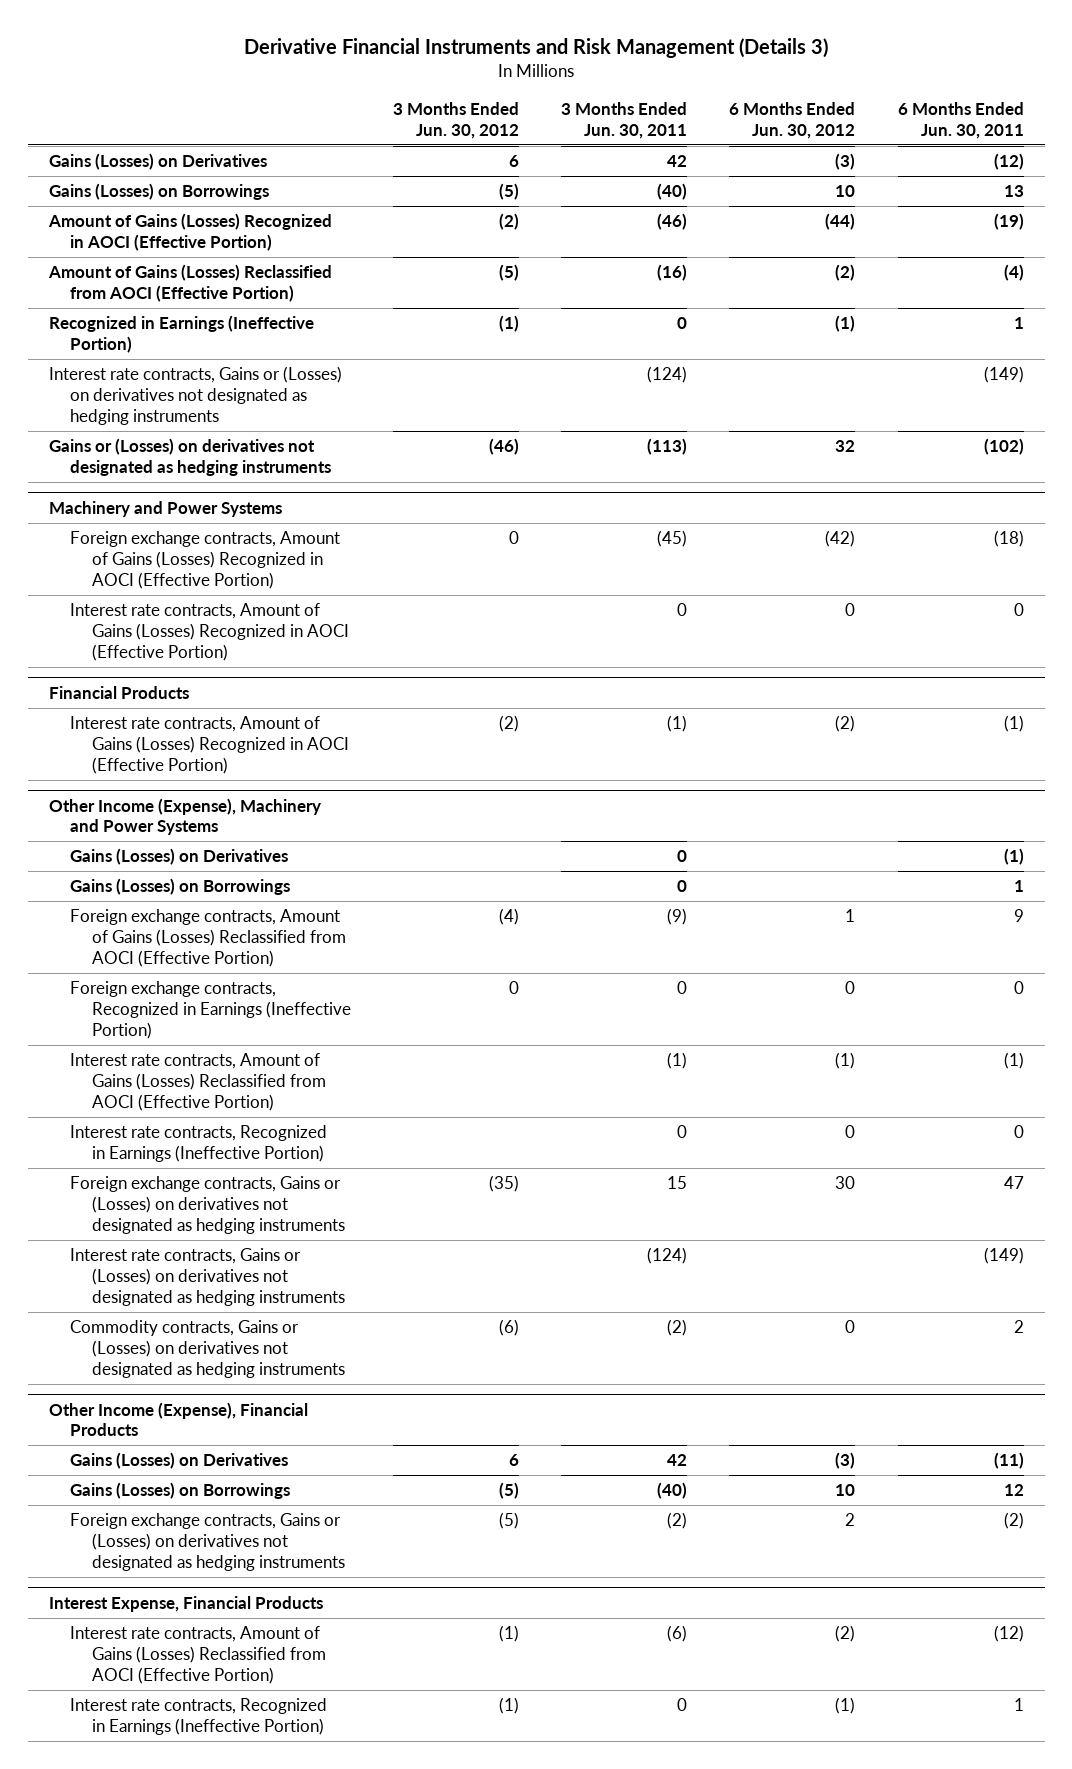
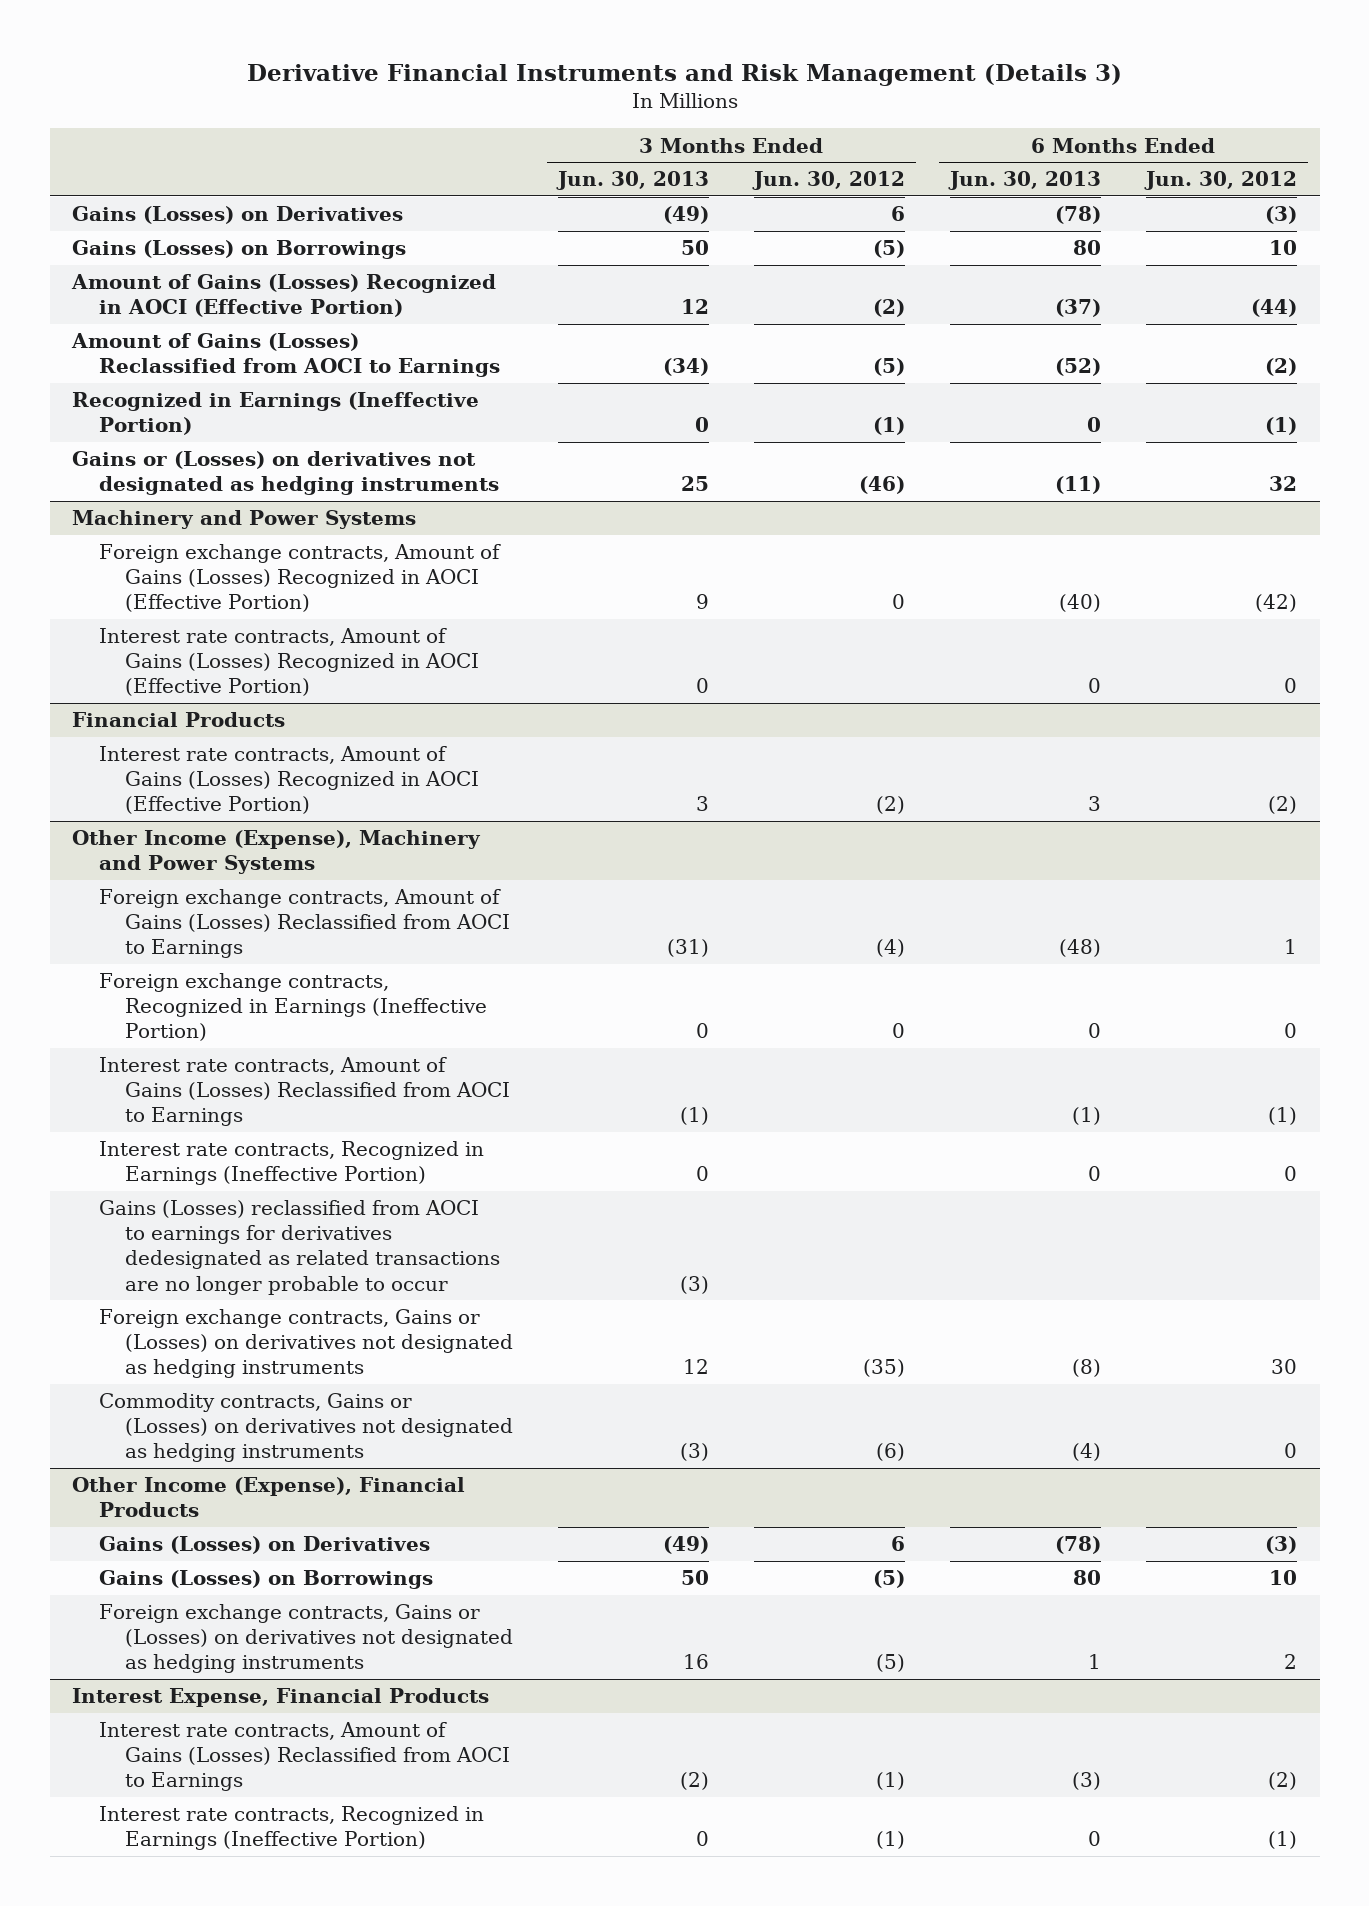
- | 3 Months Ended Jun. 30, 2012 | 3 Months Ended Jun. 30, 2011 | 6 Months Ended Jun. 30, 2012 | 6 Months Ended Jun. 30, 2011
+ | 3 Months Ended Jun. 30, 2013 | 3 Months Ended Jun. 30, 2012 | 6 Months Ended Jun. 30, 2013 | 6 Months Ended Jun. 30, 2012
- Amount of Gains (Losses) Reclassified from AOCI (Effective Portion) | (5) | (16) | (2) | (4)
+ Amount of Gains (Losses) Reclassified from AOCI to Earnings | (34) | (5) | (52) | (2)
- Interest rate contracts, Gains or (Losses) on derivatives not designated as hedging instruments | | (124) | | (149)
@ Other Income (Expense), Machinery and Power Systems
- Gains (Losses) on Derivatives | | 0 | | (1)
- Gains (Losses) on Borrowings | | 0 | | 1
- Foreign exchange contracts, Amount of Gains (Losses) Reclassified from AOCI (Effective Portion) | (4) | (9) | 1 | 9
+ Foreign exchange contracts, Amount of Gains (Losses) Reclassified from AOCI to Earnings | (31) | (4) | (48) | 1
- Interest rate contracts, Amount of Gains (Losses) Reclassified from AOCI (Effective Portion) | | (1) | (1) | (1)
+ Interest rate contracts, Amount of Gains (Losses) Reclassified from AOCI to Earnings | (1) | | (1) | (1)
+ Gains (Losses) reclassified from AOCI to earnings for derivatives dedesignated as related transactions are no longer probable to occur | (3) | | |
- Interest rate contracts, Gains or (Losses) on derivatives not designated as hedging instruments | | (124) | | (149)
@ Interest Expense, Financial Products
- Interest rate contracts, Amount of Gains (Losses) Reclassified from AOCI (Effective Portion) | (1) | (6) | (2) | (12)
+ Interest rate contracts, Amount of Gains (Losses) Reclassified from AOCI to Earnings | (2) | (1) | (3) | (2)

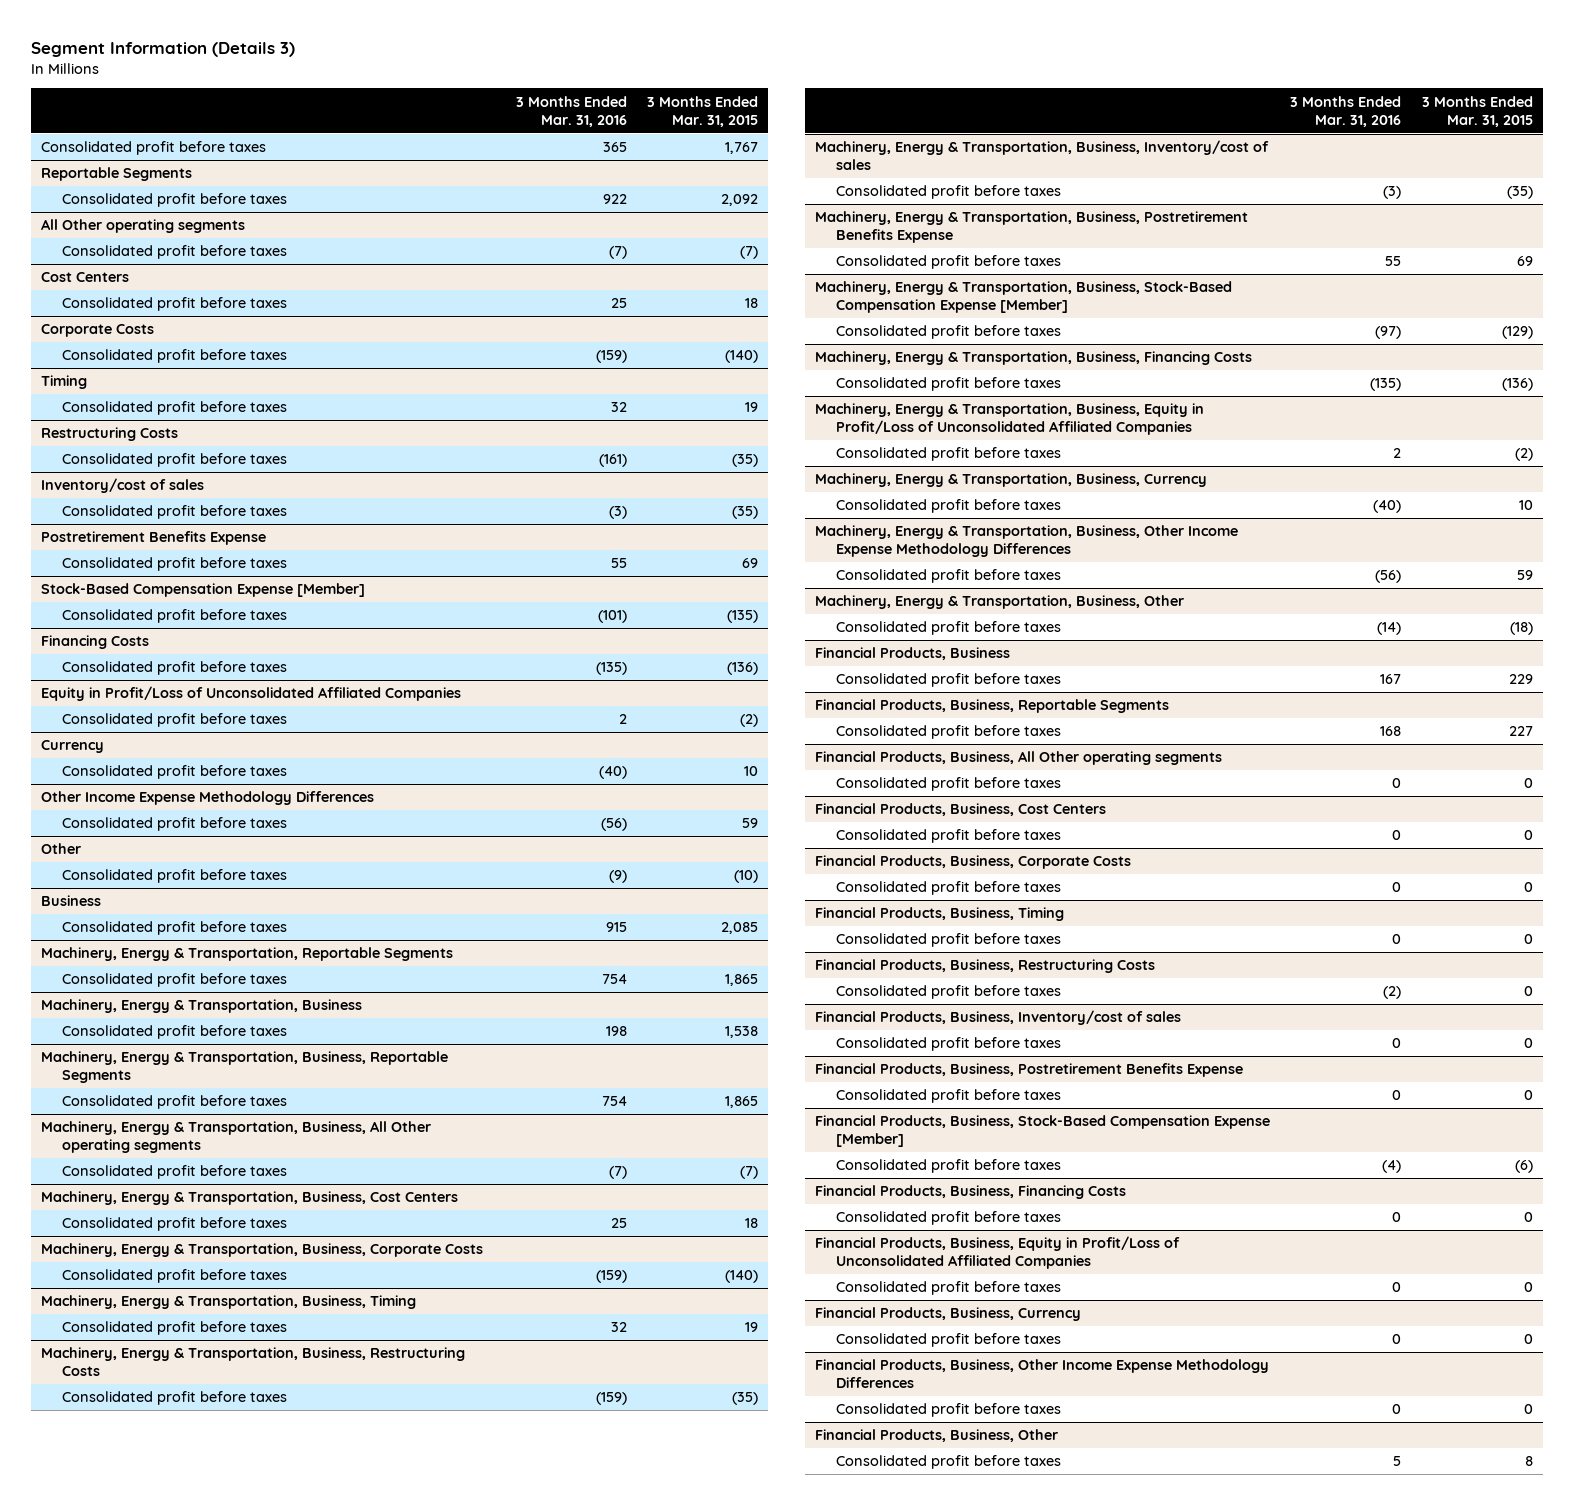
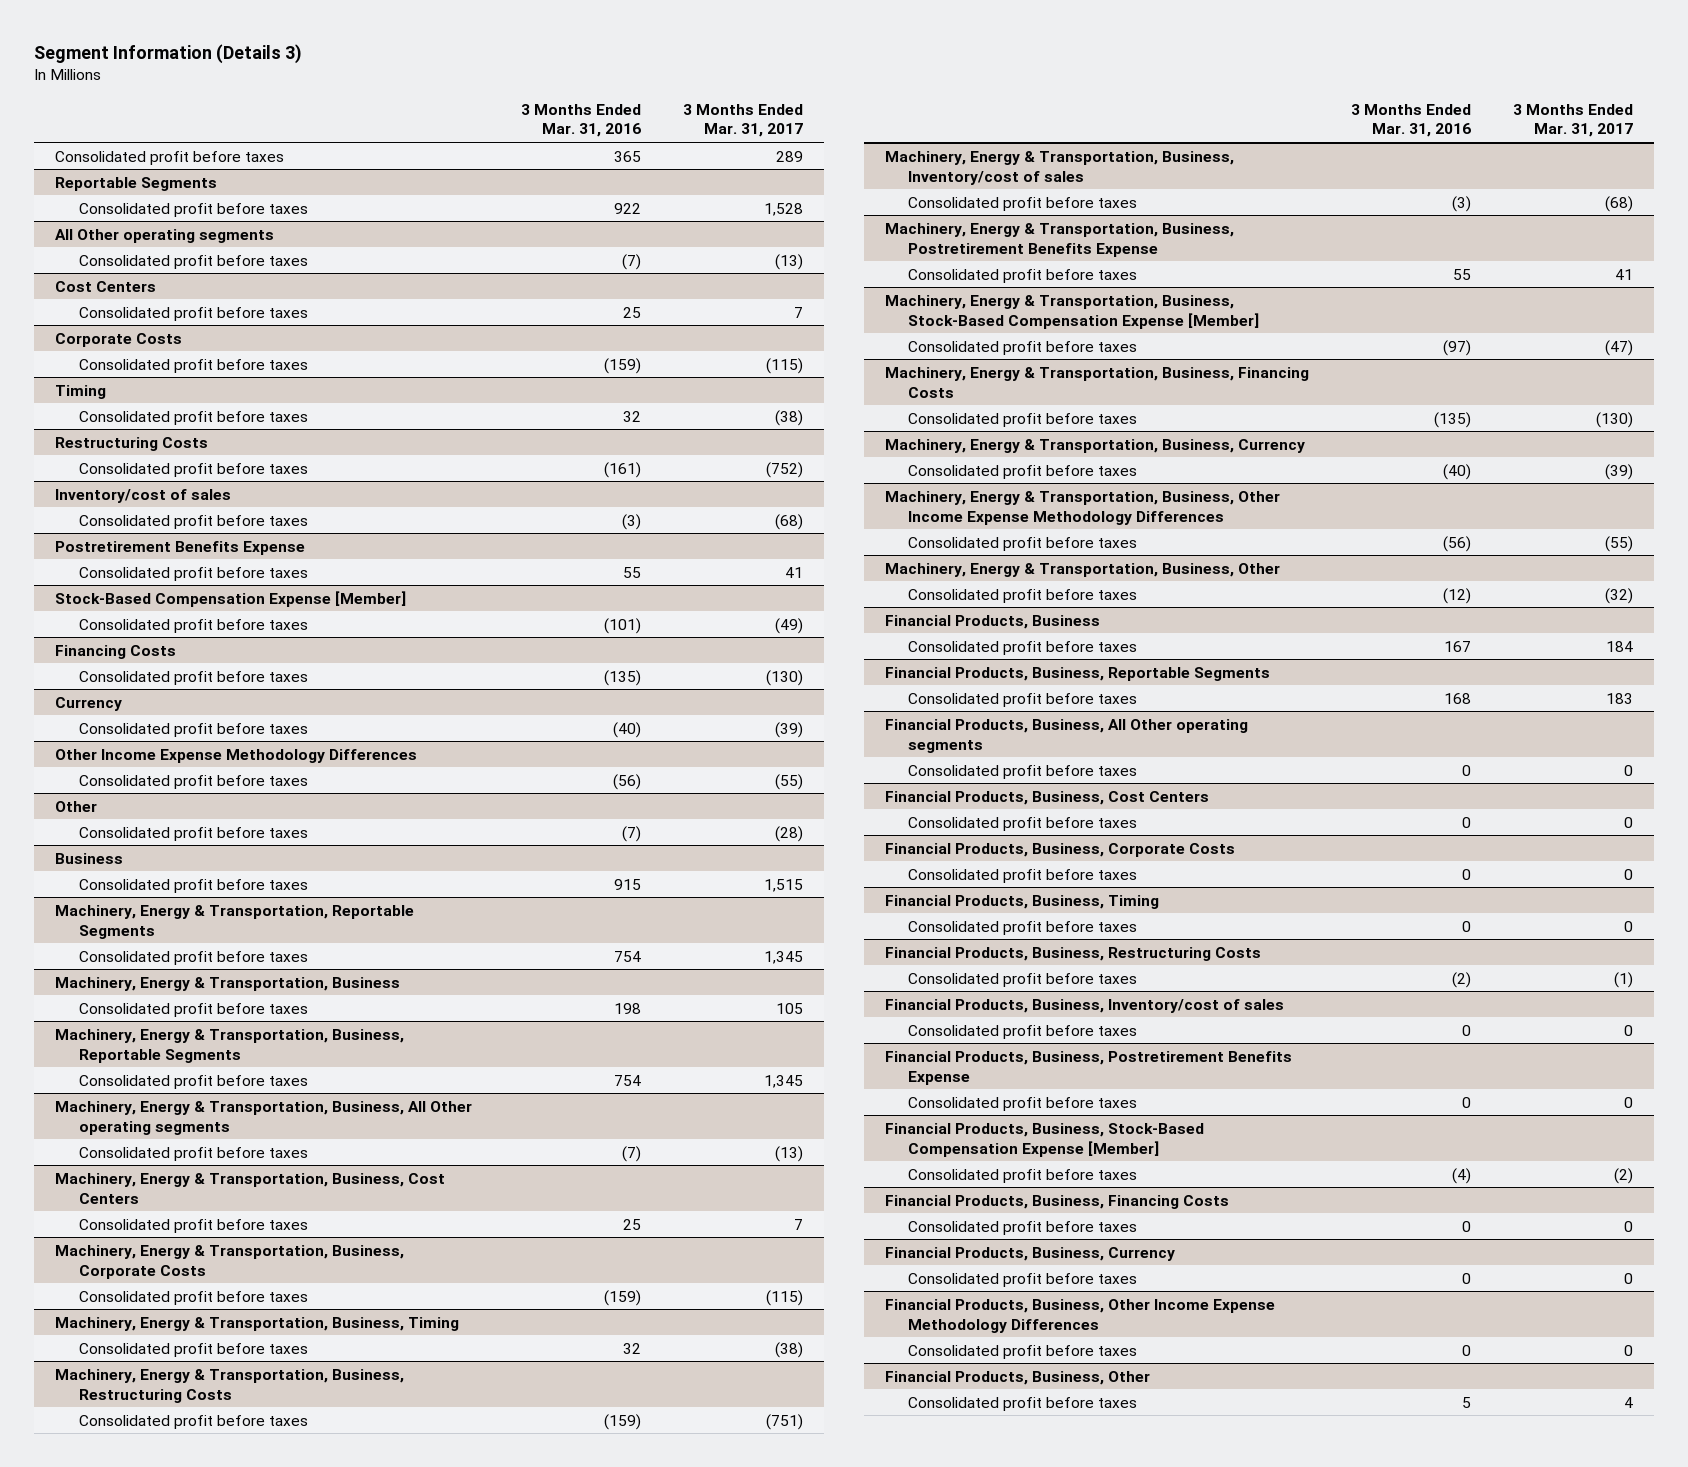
- | 3 Months Ended Mar. 31, 2016 | 3 Months Ended Mar. 31, 2015
+ | 3 Months Ended Mar. 31, 2016 | 3 Months Ended Mar. 31, 2017
- Equity in Profit/Loss of Unconsolidated Affiliated Companies
- Consolidated profit before taxes | 2 | (2)
@ Other
- Consolidated profit before taxes | (9) | (10)
+ Consolidated profit before taxes | (7) | (28)
- Machinery, Energy & Transportation, Business, Equity in Profit/Loss of Unconsolidated Affiliated Companies
- Consolidated profit before taxes | 2 | (2)
@ Machinery, Energy & Transportation, Business, Other
- Consolidated profit before taxes | (14) | (18)
+ Consolidated profit before taxes | (12) | (32)
- Financial Products, Business, Equity in Profit/Loss of Unconsolidated Affiliated Companies
- Consolidated profit before taxes | 0 | 0

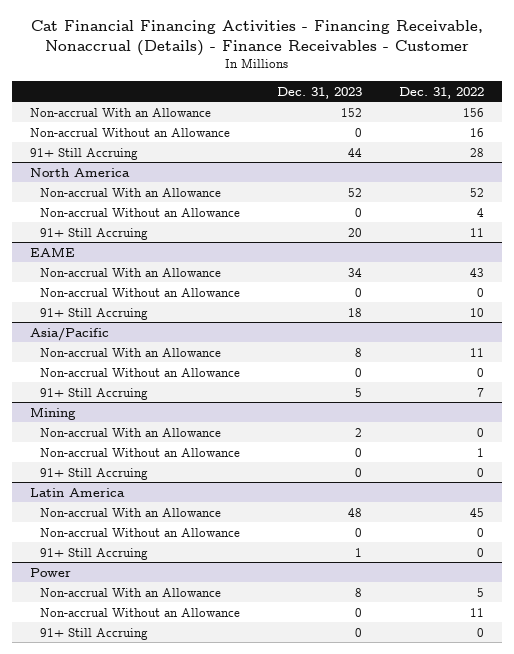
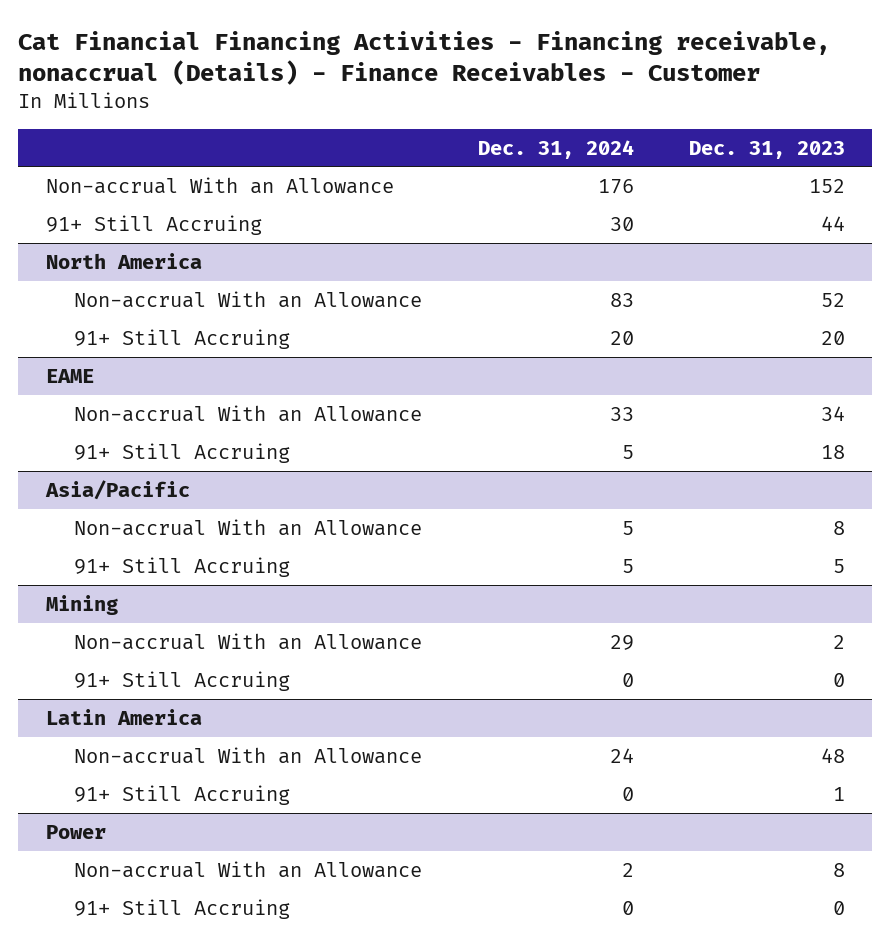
- Cat Financial Financing Activities - Financing Receivable, Nonaccrual (Details) - Finance Receivables - Customer
+ Cat Financial Financing Activities - Financing receivable, nonaccrual (Details) - Finance Receivables - Customer
- | Dec. 31, 2023 | Dec. 31, 2022
+ | Dec. 31, 2024 | Dec. 31, 2023
- Non-accrual Without an Allowance | 0 | 16
@ North America
- Non-accrual Without an Allowance | 0 | 4
@ EAME
- Non-accrual Without an Allowance | 0 | 0
@ Asia/Pacific
- Non-accrual Without an Allowance | 0 | 0
@ Mining
- Non-accrual Without an Allowance | 0 | 1
@ Latin America
- Non-accrual Without an Allowance | 0 | 0
@ Power
- Non-accrual Without an Allowance | 0 | 11

